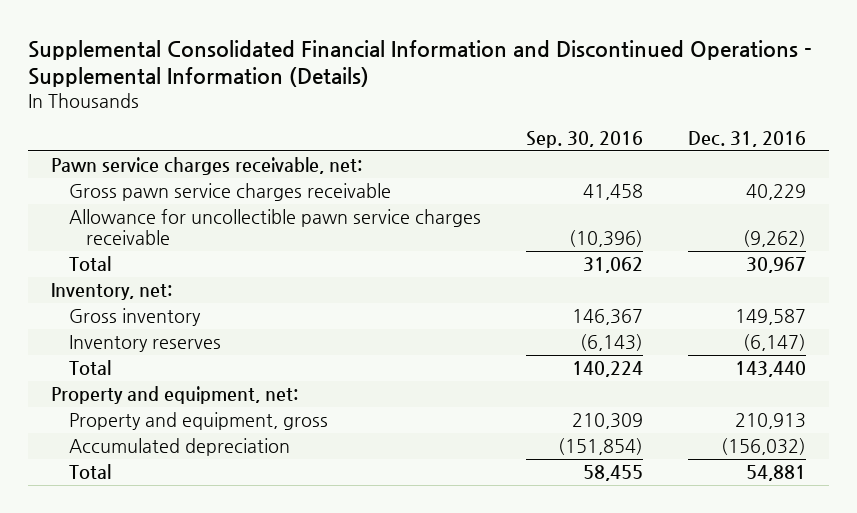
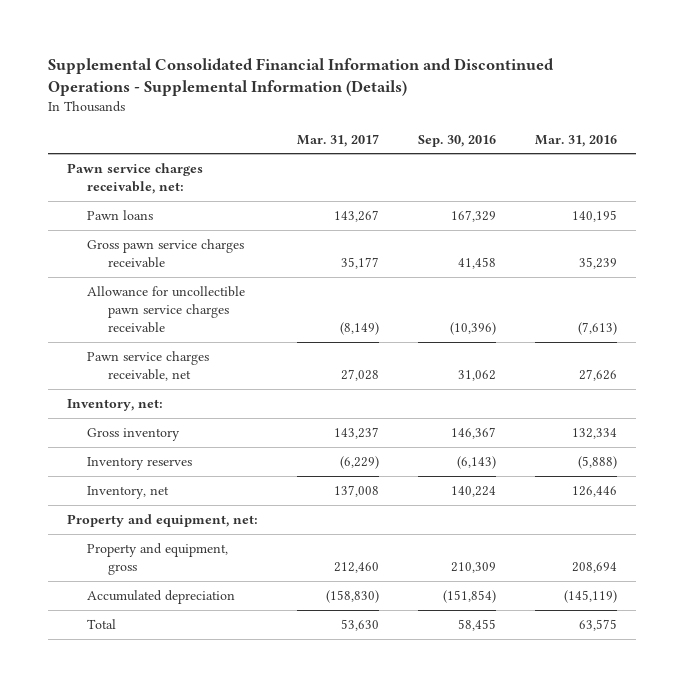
- | Sep. 30, 2016 | Dec. 31, 2016
+ | Mar. 31, 2017 | Sep. 30, 2016 | Mar. 31, 2016
+ Pawn loans | 143,267 | 167,329 | 140,195
- Total | 31,062 | 30,967
+ Pawn service charges receivable, net | 27,028 | 31,062 | 27,626
- Total | 140,224 | 143,440
+ Inventory, net | 137,008 | 140,224 | 126,446

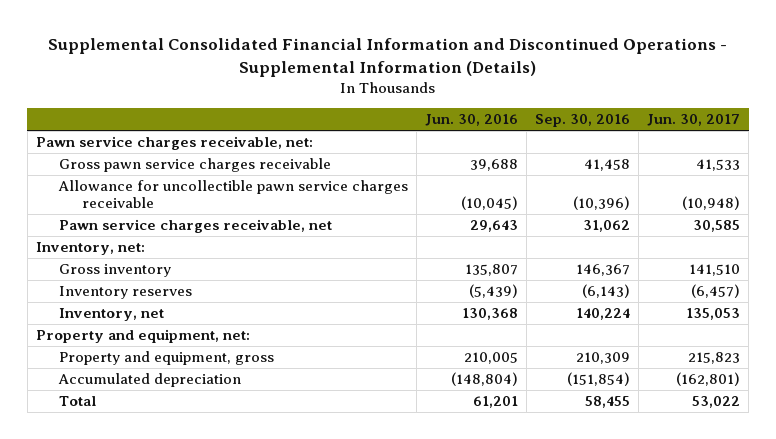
- | Mar. 31, 2017 | Sep. 30, 2016 | Mar. 31, 2016
+ | Jun. 30, 2016 | Sep. 30, 2016 | Jun. 30, 2017
- Pawn loans | 143,267 | 167,329 | 140,195

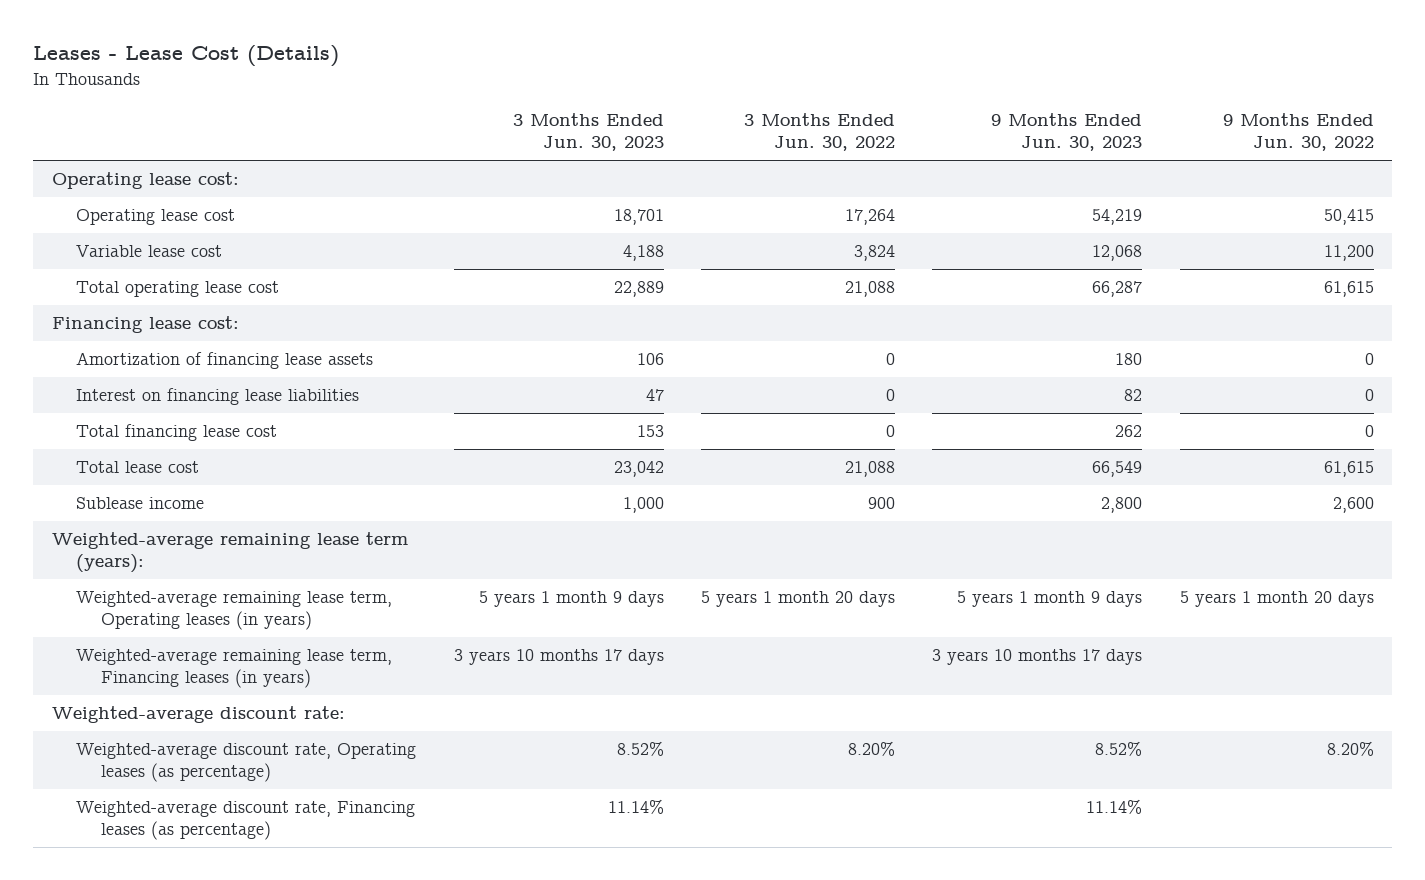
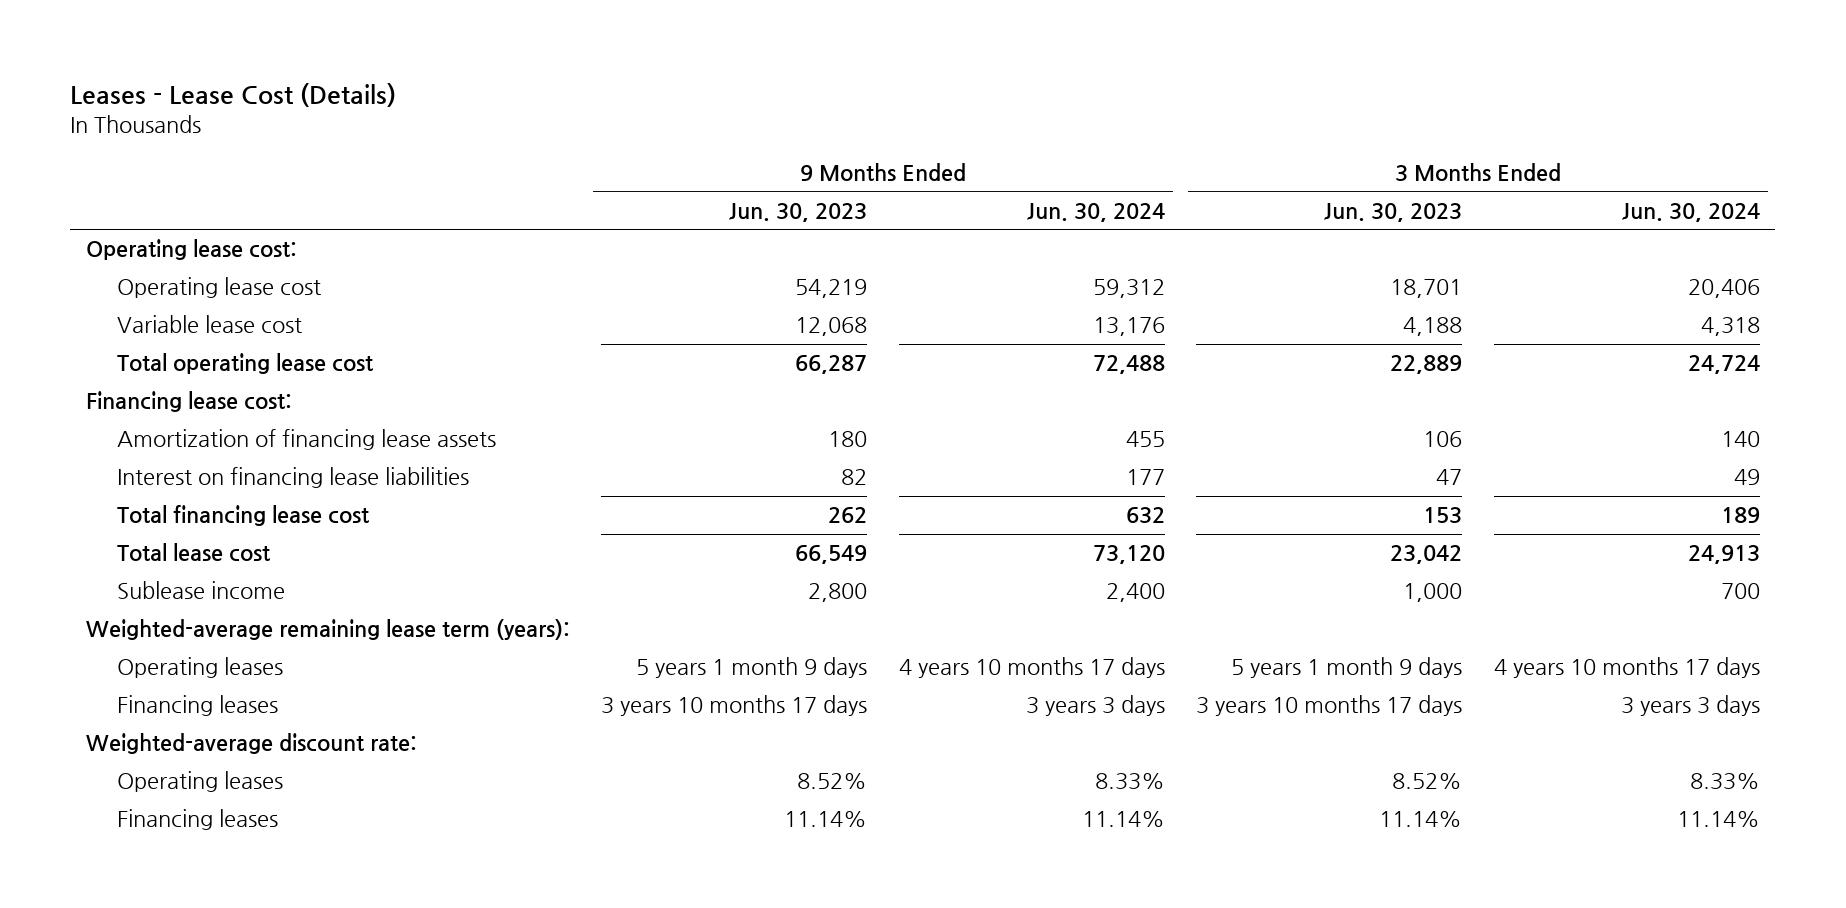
- | 3 Months Ended Jun. 30, 2023 | 3 Months Ended Jun. 30, 2022 | 9 Months Ended Jun. 30, 2023 | 9 Months Ended Jun. 30, 2022
+ | 9 Months Ended Jun. 30, 2023 | 9 Months Ended Jun. 30, 2024 | 3 Months Ended Jun. 30, 2023 | 3 Months Ended Jun. 30, 2024
- Weighted-average remaining lease term, Operating leases (in years) | 5 years 1 month 9 days | 5 years 1 month 20 days | 5 years 1 month 9 days | 5 years 1 month 20 days
- Weighted-average remaining lease term, Financing leases (in years) | 3 years 10 months 17 days | | 3 years 10 months 17 days |
+ Operating leases | 5 years 1 month 9 days | 4 years 10 months 17 days | 5 years 1 month 9 days | 4 years 10 months 17 days
+ Financing leases | 3 years 10 months 17 days | 3 years 3 days | 3 years 10 months 17 days | 3 years 3 days
- Weighted-average discount rate, Operating leases (as percentage) | 8.52% | 8.20% | 8.52% | 8.20%
- Weighted-average discount rate, Financing leases (as percentage) | 11.14% | | 11.14% |
+ Operating leases | 8.52% | 8.33% | 8.52% | 8.33%
+ Financing leases | 11.14% | 11.14% | 11.14% | 11.14%

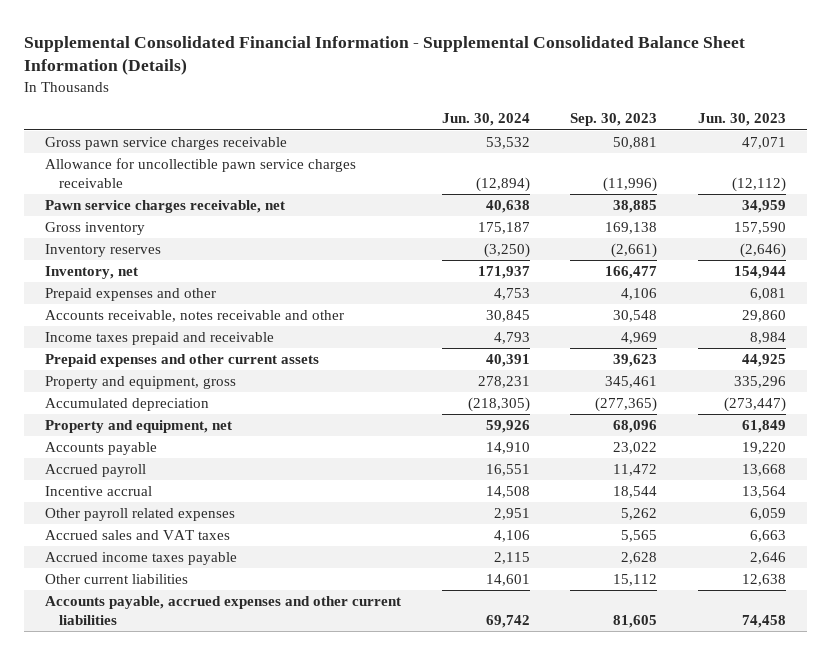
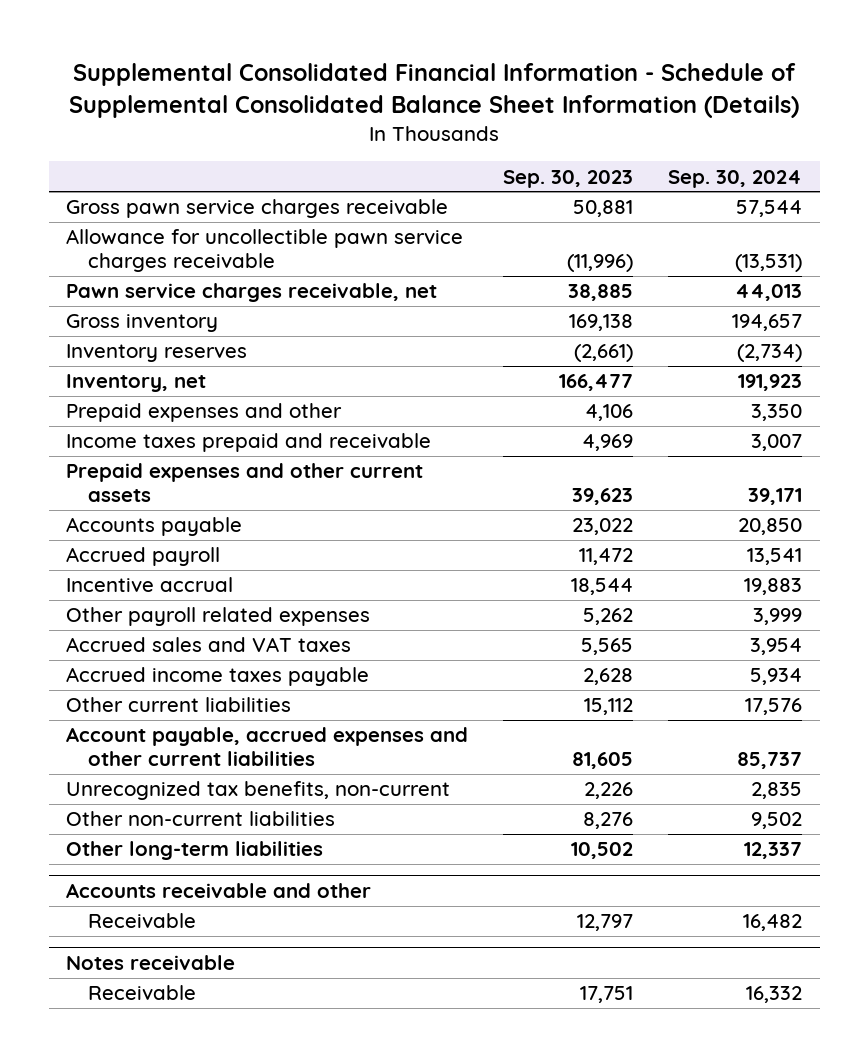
- Supplemental Consolidated Financial Information - Supplemental Consolidated Balance Sheet Information (Details)
+ Supplemental Consolidated Financial Information - Schedule of Supplemental Consolidated Balance Sheet Information (Details)
- | Jun. 30, 2024 | Sep. 30, 2023 | Jun. 30, 2023
+ | Sep. 30, 2023 | Sep. 30, 2024
- Accounts receivable, notes receivable and other | 30,845 | 30,548 | 29,860
- Property and equipment, gross | 278,231 | 345,461 | 335,296
- Accumulated depreciation | (218,305) | (277,365) | (273,447)
- Property and equipment, net | 59,926 | 68,096 | 61,849
- Accounts payable, accrued expenses and other current liabilities | 69,742 | 81,605 | 74,458
+ Account payable, accrued expenses and other current liabilities | 81,605 | 85,737
+ Unrecognized tax benefits, non-current | 2,226 | 2,835
+ Other non-current liabilities | 8,276 | 9,502
+ Other long-term liabilities | 10,502 | 12,337
+ Accounts receivable and other
+ Receivable | 12,797 | 16,482
+ Notes receivable
+ Receivable | 17,751 | 16,332

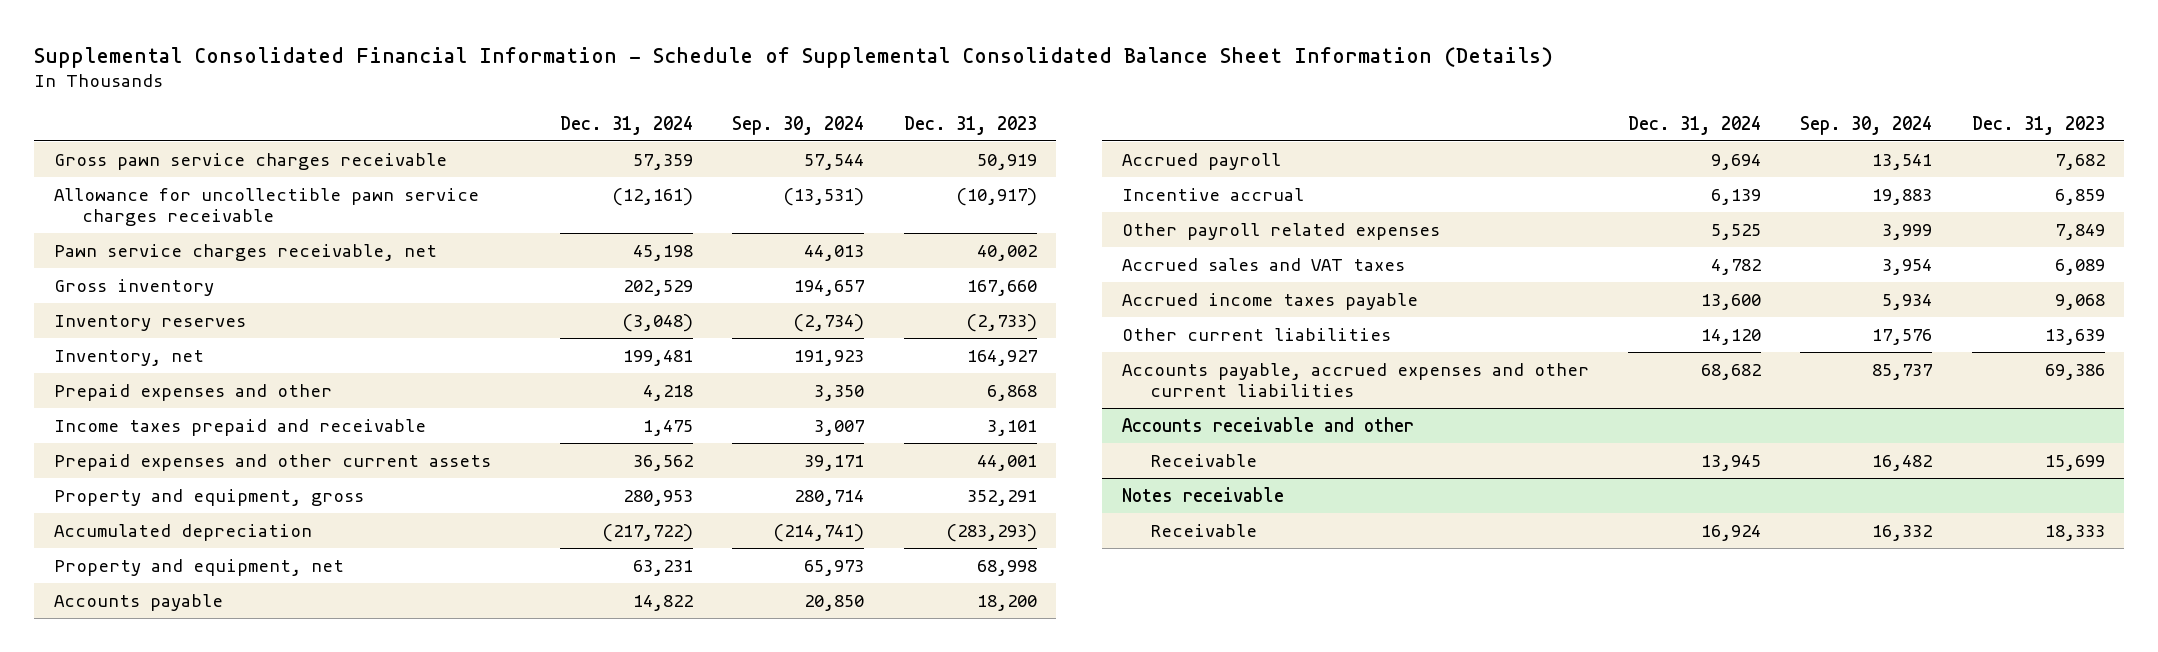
- | Sep. 30, 2023 | Sep. 30, 2024
+ | Dec. 31, 2024 | Sep. 30, 2024 | Dec. 31, 2023
+ Property and equipment, gross | 280,953 | 280,714 | 352,291
+ Accumulated depreciation | (217,722) | (214,741) | (283,293)
+ Property and equipment, net | 63,231 | 65,973 | 68,998
- Account payable, accrued expenses and other current liabilities | 81,605 | 85,737
- Unrecognized tax benefits, non-current | 2,226 | 2,835
- Other non-current liabilities | 8,276 | 9,502
- Other long-term liabilities | 10,502 | 12,337
+ Accounts payable, accrued expenses and other current liabilities | 68,682 | 85,737 | 69,386

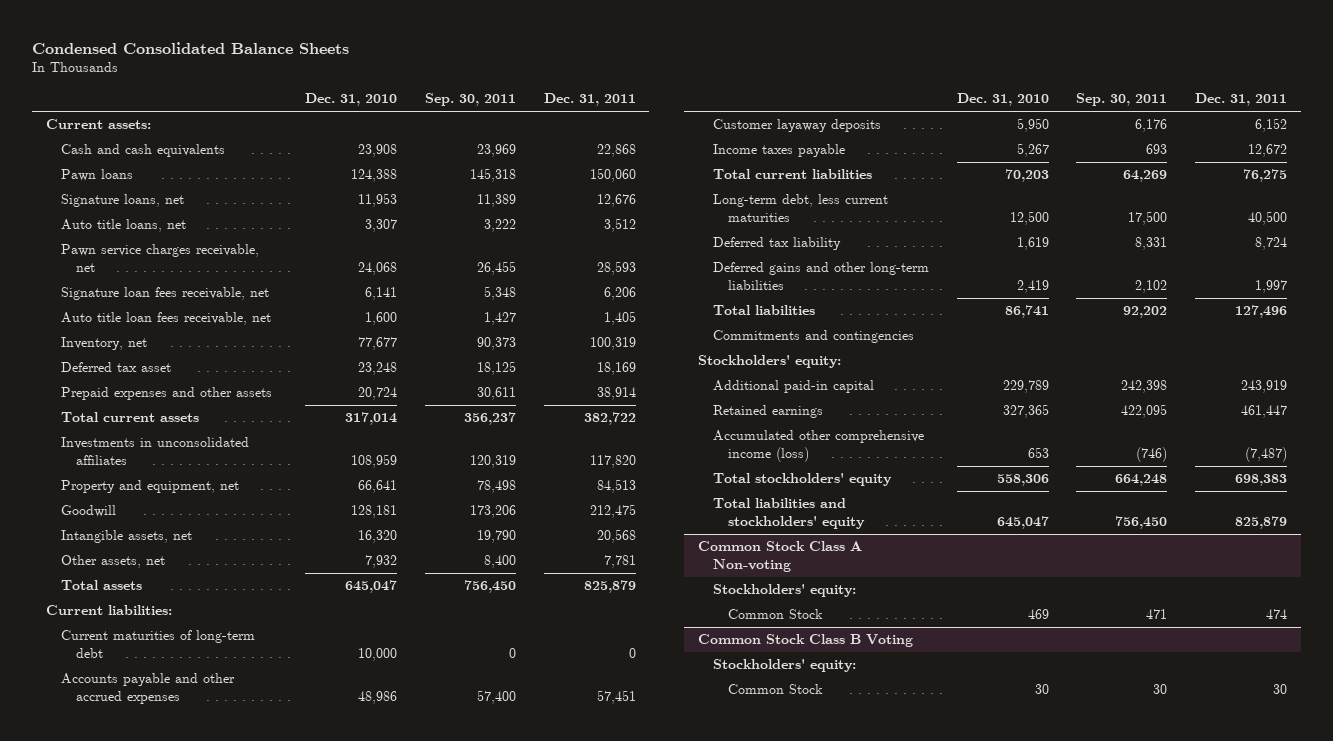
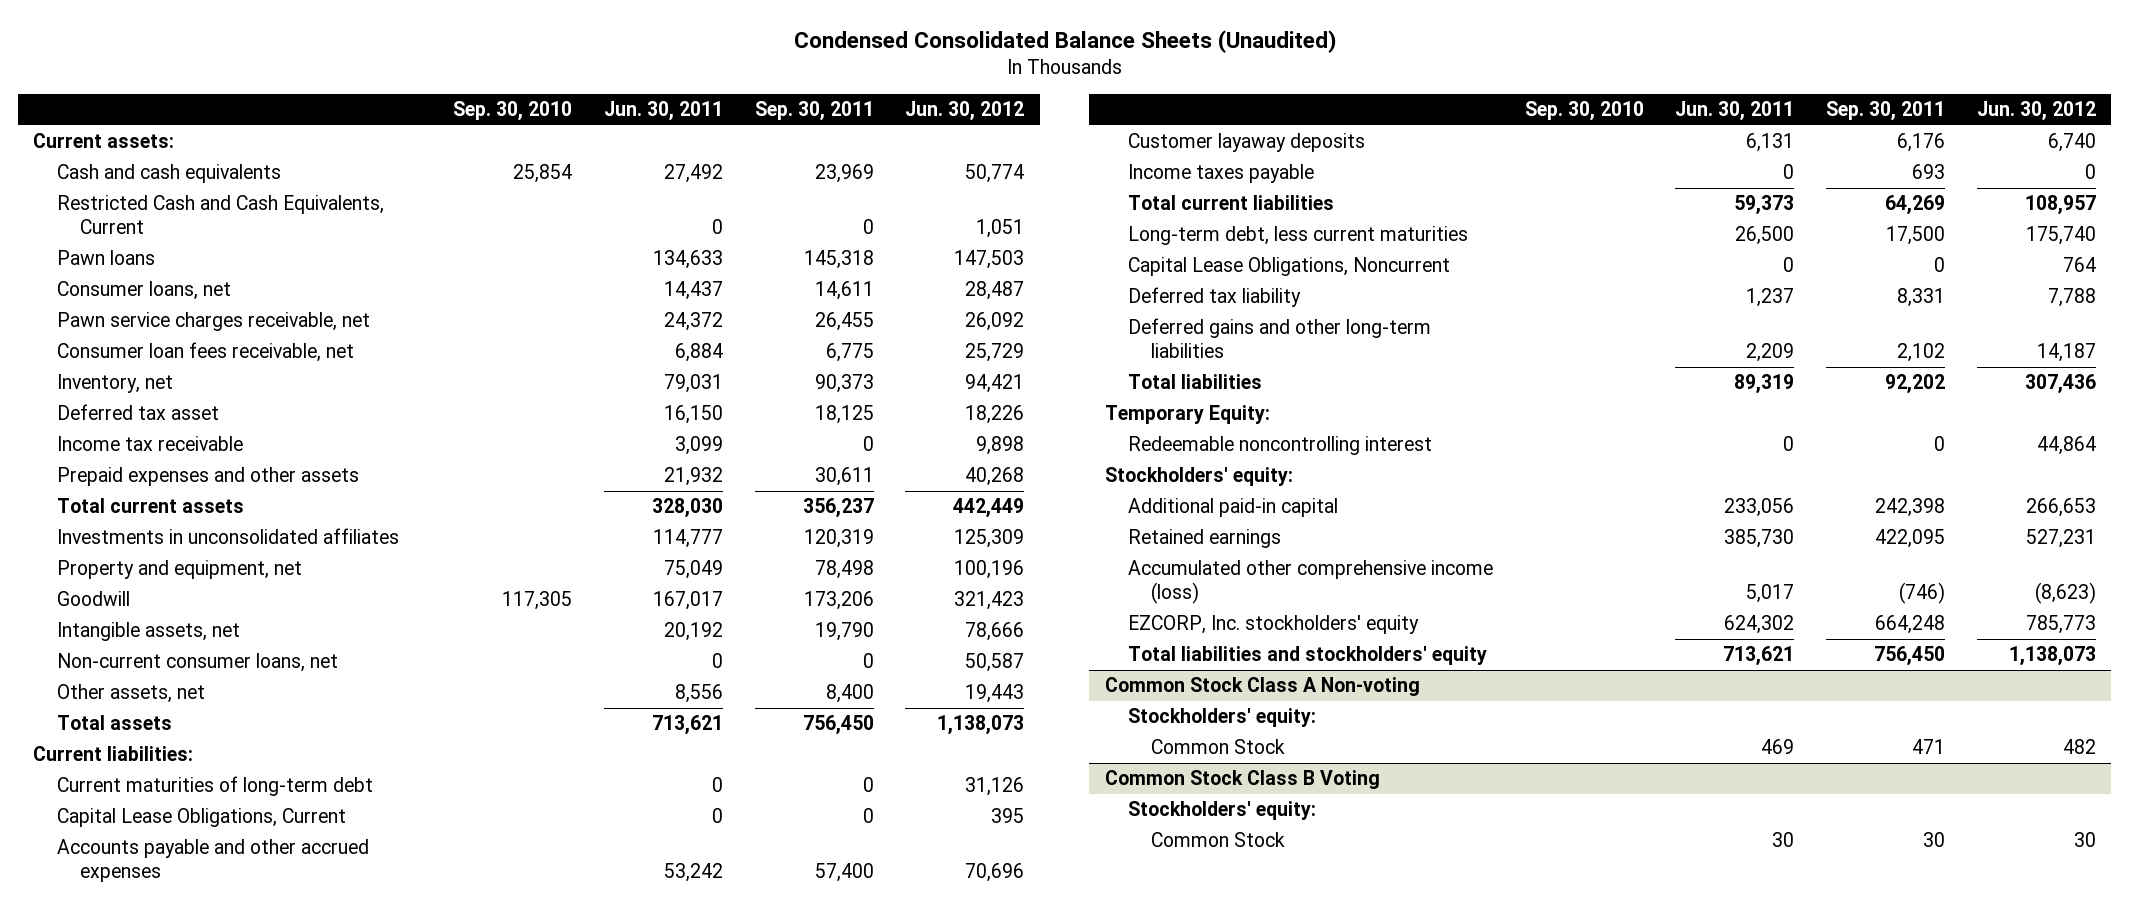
- Condensed Consolidated Balance Sheets
+ Condensed Consolidated Balance Sheets (Unaudited)
- | Dec. 31, 2010 | Sep. 30, 2011 | Dec. 31, 2011
+ | Sep. 30, 2010 | Jun. 30, 2011 | Sep. 30, 2011 | Jun. 30, 2012
+ Restricted Cash and Cash Equivalents, Current | | 0 | 0 | 1,051
- Signature loans, net | 11,953 | 11,389 | 12,676
- Auto title loans, net | 3,307 | 3,222 | 3,512
+ Consumer loans, net | | 14,437 | 14,611 | 28,487
- Signature loan fees receivable, net | 6,141 | 5,348 | 6,206
- Auto title loan fees receivable, net | 1,600 | 1,427 | 1,405
+ Consumer loan fees receivable, net | | 6,884 | 6,775 | 25,729
+ Income tax receivable | | 3,099 | 0 | 9,898
+ Non-current consumer loans, net | | 0 | 0 | 50,587
+ Capital Lease Obligations, Current | | 0 | 0 | 395
+ Capital Lease Obligations, Noncurrent | | 0 | 0 | 764
- Commitments and contingencies
+ Temporary Equity:
+ Redeemable noncontrolling interest | | 0 | 0 | 44,864
- Total stockholders' equity | 558,306 | 664,248 | 698,383
+ EZCORP, Inc. stockholders' equity | | 624,302 | 664,248 | 785,773

